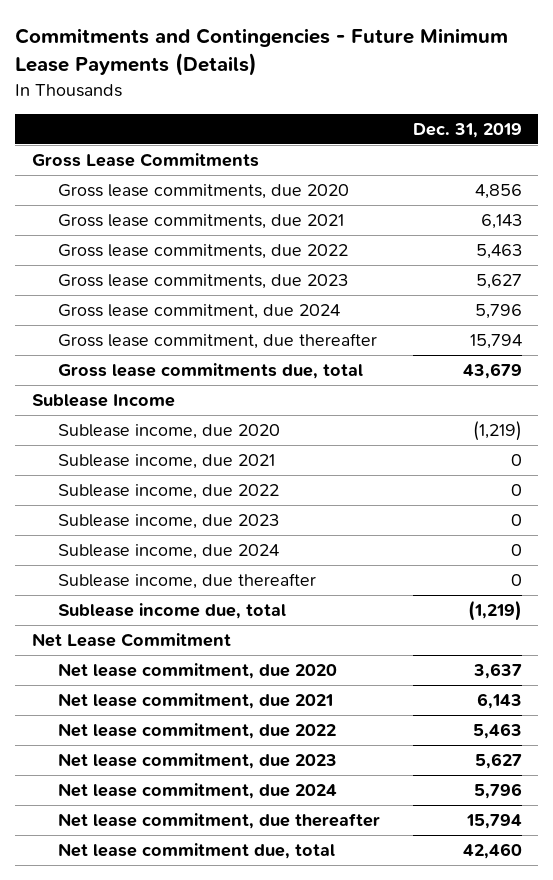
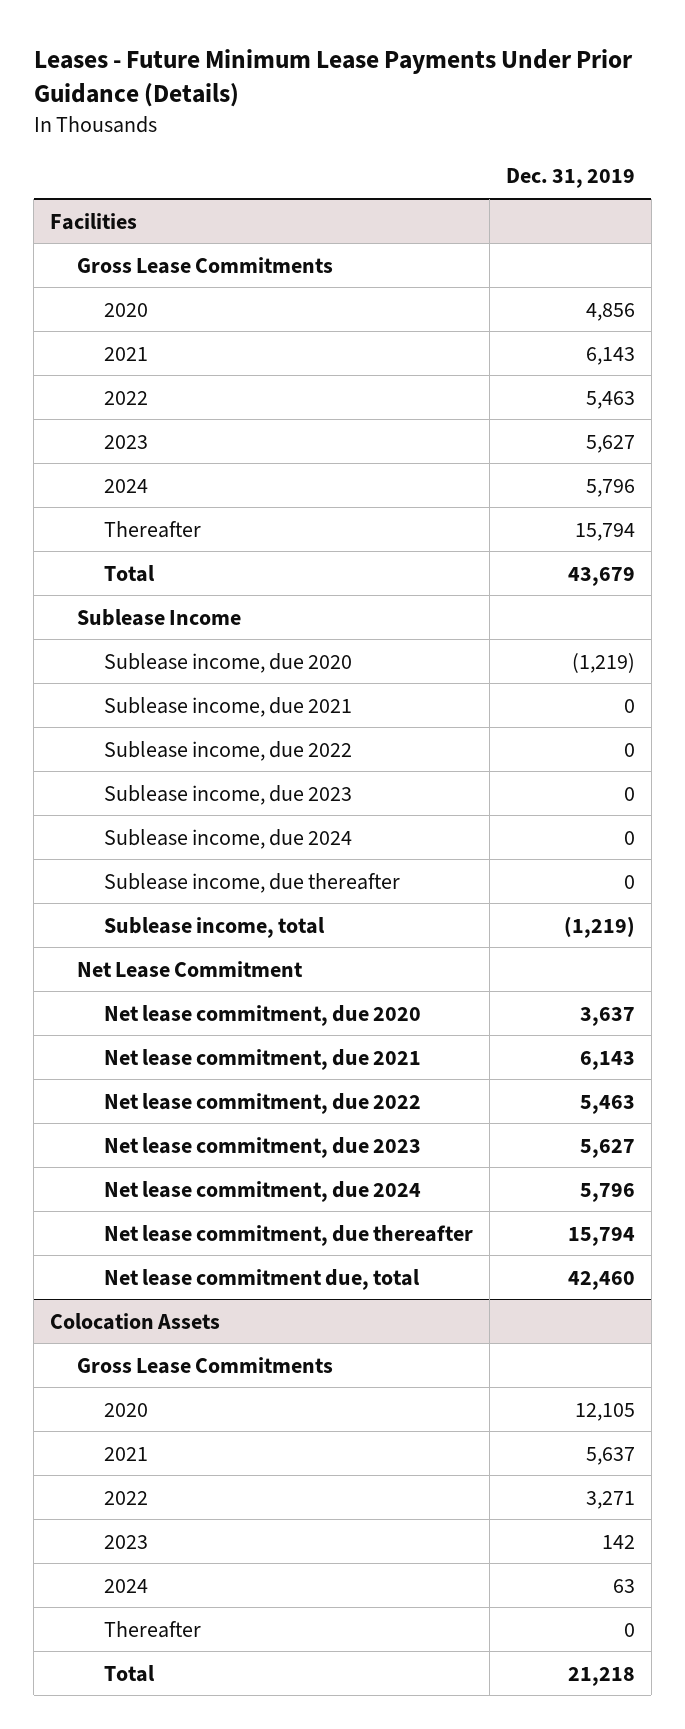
- Commitments and Contingencies - Future Minimum Lease Payments (Details)
+ Leases - Future Minimum Lease Payments Under Prior Guidance (Details)
+ Facilities
- Gross lease commitments, due 2020 | 4,856
- Gross lease commitments, due 2021 | 6,143
- Gross lease commitments, due 2022 | 5,463
- Gross lease commitments, due 2023 | 5,627
- Gross lease commitment, due 2024 | 5,796
- Gross lease commitment, due thereafter | 15,794
- Gross lease commitments due, total | 43,679
+ 2020 | 4,856
+ 2021 | 6,143
+ 2022 | 5,463
+ 2023 | 5,627
+ 2024 | 5,796
+ Thereafter | 15,794
+ Total | 43,679
- Sublease income due, total | (1,219)
+ Sublease income, total | (1,219)
+ Colocation Assets
+ Gross Lease Commitments
+ 2020 | 12,105
+ 2021 | 5,637
+ 2022 | 3,271
+ 2023 | 142
+ 2024 | 63
+ Thereafter | 0
+ Total | 21,218

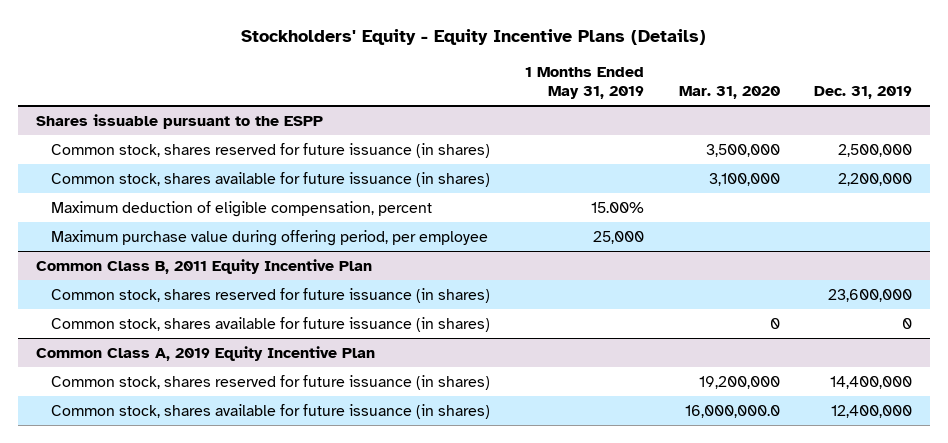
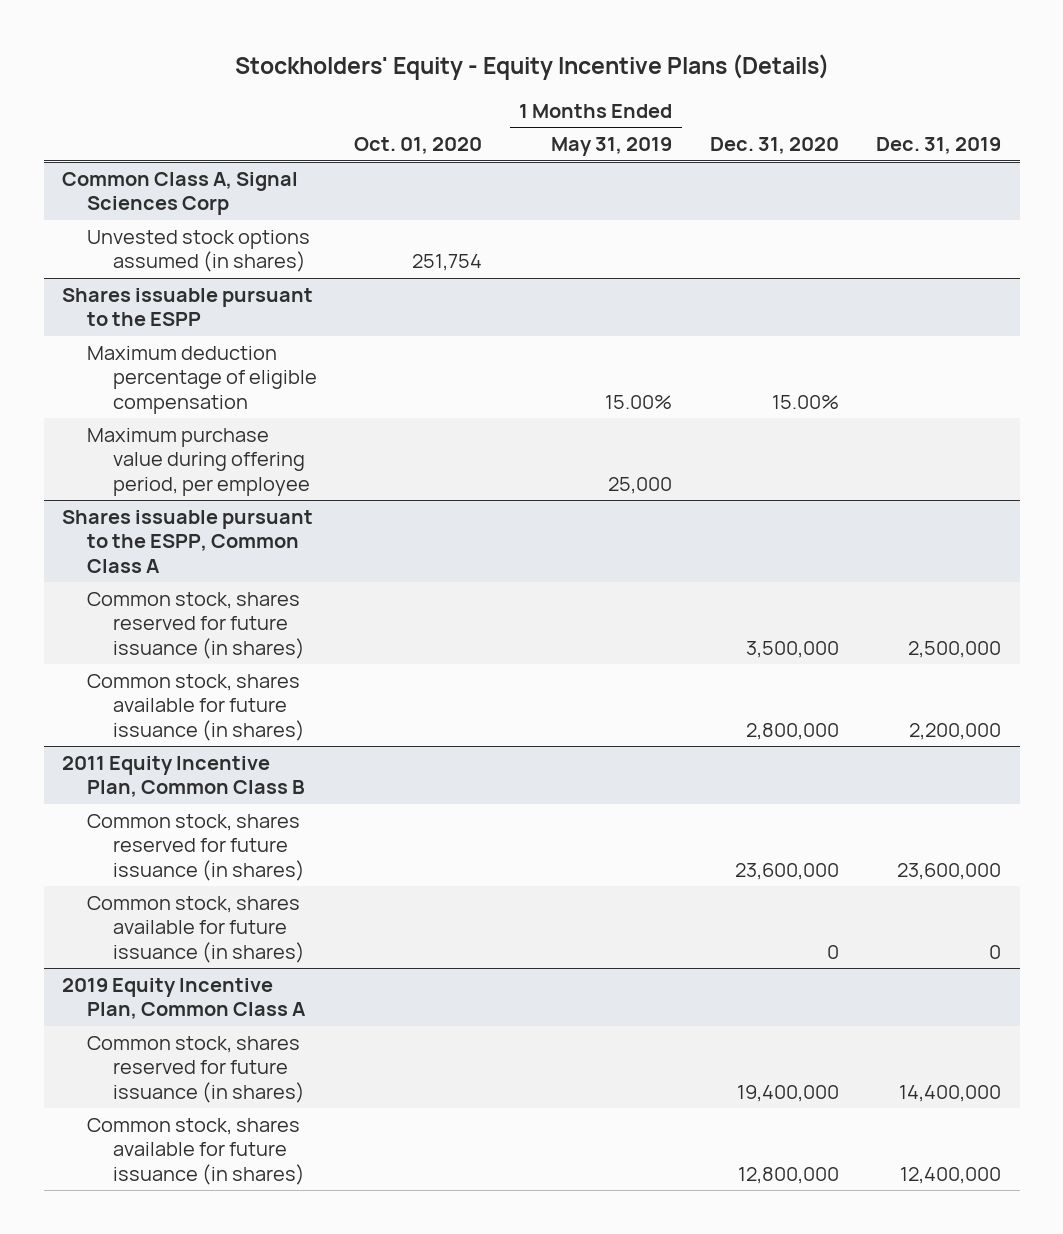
- | 1 Months Ended May 31, 2019 | Mar. 31, 2020 | Dec. 31, 2019
+ | Oct. 01, 2020 | 1 Months Ended May 31, 2019 | Dec. 31, 2020 | Dec. 31, 2019
+ Common Class A, Signal Sciences Corp
+ Unvested stock options assumed (in shares) | 251,754 | | |
@ Shares issuable pursuant to the ESPP
+ Maximum deduction percentage of eligible compensation | | 15.00% | 15.00% |
moved up: Maximum purchase value during offering period, per employee | | 25,000 | |
+ Shares issuable pursuant to the ESPP, Common Class A
@ Shares issuable pursuant to the ESPP
- Maximum deduction of eligible compensation, percent | 15.00% | |
- Common Class B, 2011 Equity Incentive Plan
+ 2011 Equity Incentive Plan, Common Class B
- Common Class A, 2019 Equity Incentive Plan
+ 2019 Equity Incentive Plan, Common Class A

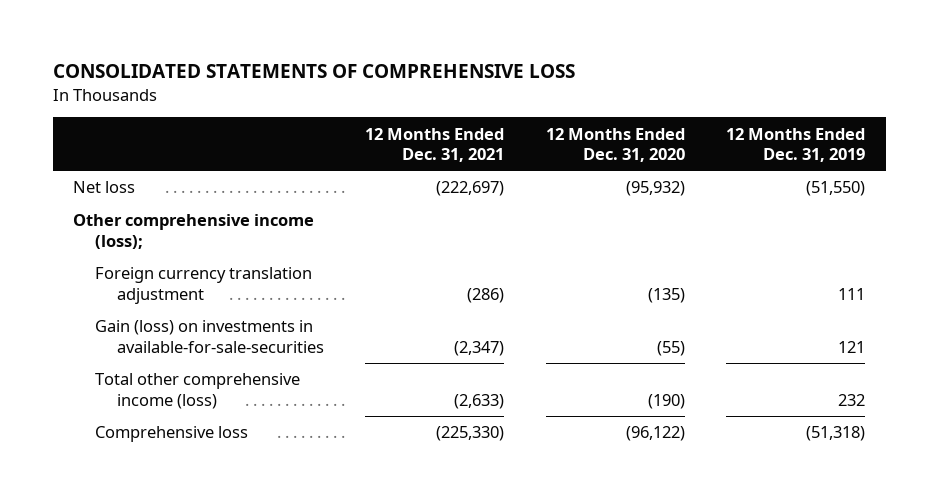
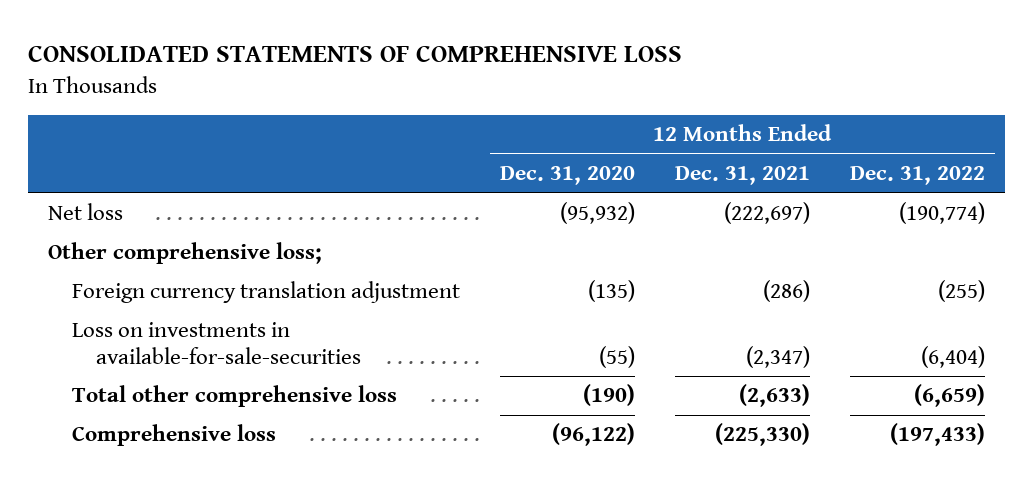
- | 12 Months Ended Dec. 31, 2021 | 12 Months Ended Dec. 31, 2020 | 12 Months Ended Dec. 31, 2019
+ | 12 Months Ended Dec. 31, 2020 | 12 Months Ended Dec. 31, 2021 | 12 Months Ended Dec. 31, 2022
- Other comprehensive income (loss);
+ Other comprehensive loss;
- Gain (loss) on investments in available-for-sale-securities | (2,347) | (55) | 121
- Total other comprehensive income (loss) | (2,633) | (190) | 232
+ Loss on investments in available-for-sale-securities | (55) | (2,347) | (6,404)
+ Total other comprehensive loss | (190) | (2,633) | (6,659)

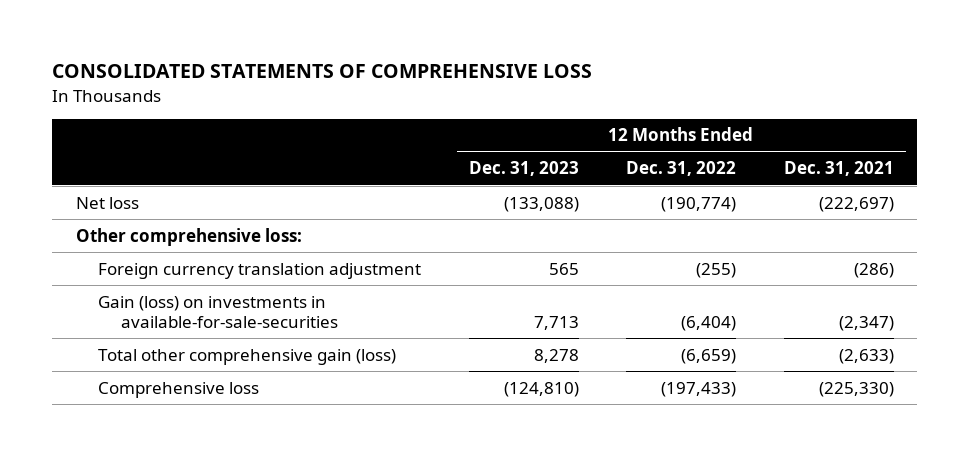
- | 12 Months Ended Dec. 31, 2020 | 12 Months Ended Dec. 31, 2021 | 12 Months Ended Dec. 31, 2022
+ | 12 Months Ended Dec. 31, 2023 | 12 Months Ended Dec. 31, 2022 | 12 Months Ended Dec. 31, 2021
- Other comprehensive loss;
+ Other comprehensive loss:
- Loss on investments in available-for-sale-securities | (55) | (2,347) | (6,404)
- Total other comprehensive loss | (190) | (2,633) | (6,659)
+ Gain (loss) on investments in available-for-sale-securities | 7,713 | (6,404) | (2,347)
+ Total other comprehensive gain (loss) | 8,278 | (6,659) | (2,633)

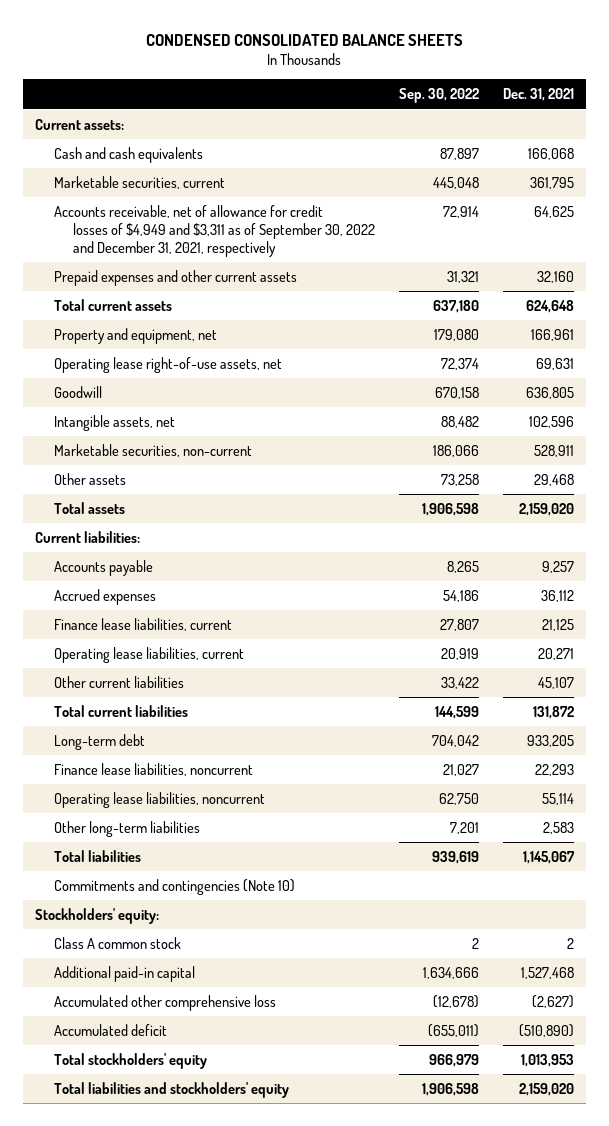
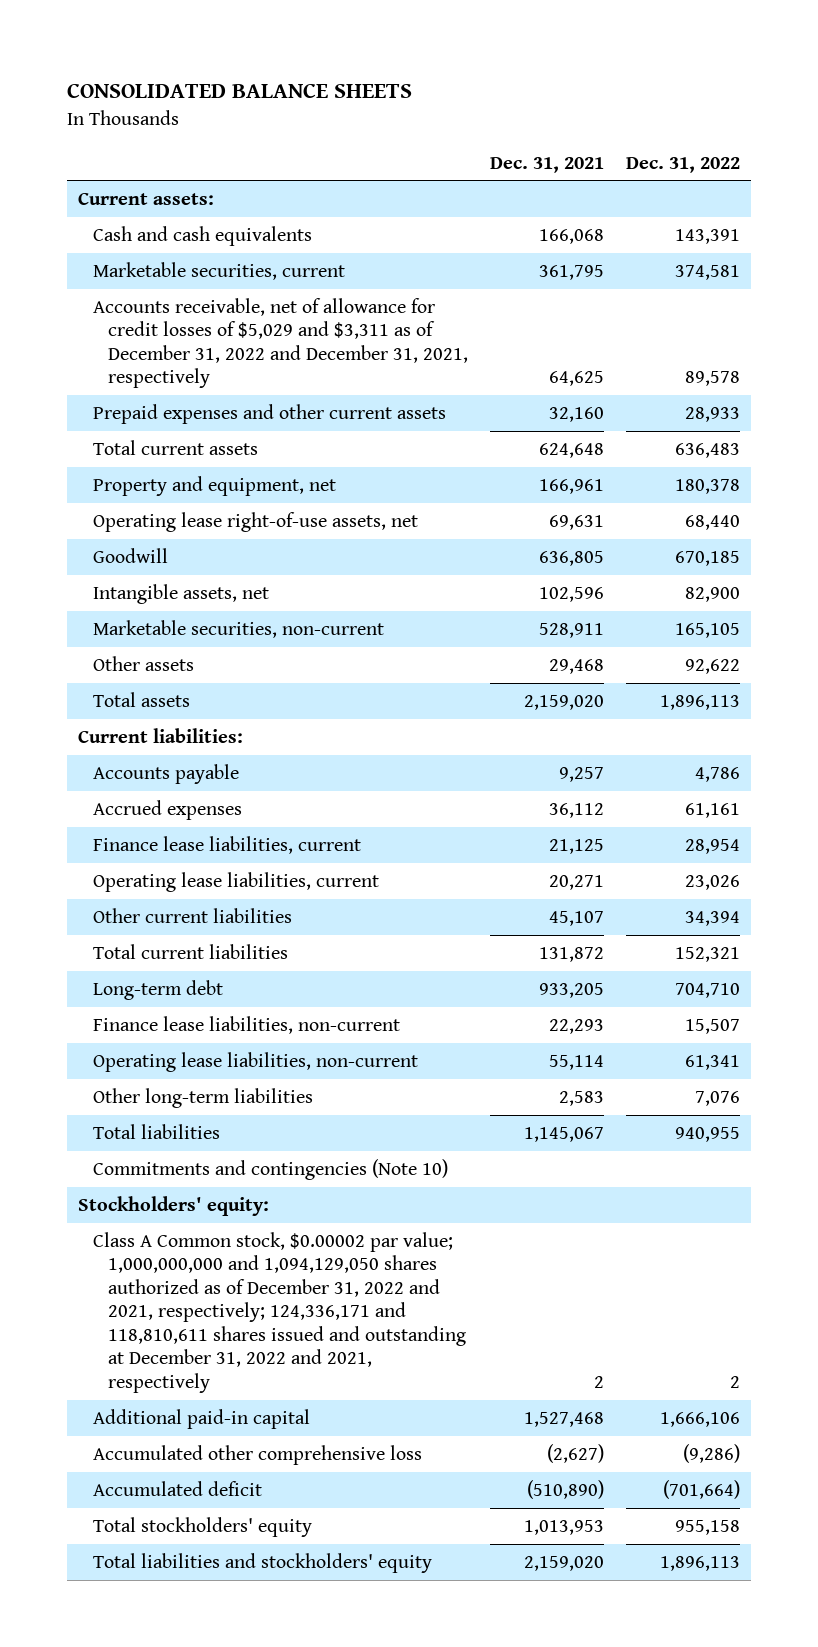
- CONDENSED CONSOLIDATED BALANCE SHEETS
+ CONSOLIDATED BALANCE SHEETS
- | Sep. 30, 2022 | Dec. 31, 2021
+ | Dec. 31, 2021 | Dec. 31, 2022
- Accounts receivable, net of allowance for credit losses of $4,949 and $3,311 as of September 30, 2022 and December 31, 2021, respectively | 72,914 | 64,625
+ Accounts receivable, net of allowance for credit losses of $5,029 and $3,311 as of December 31, 2022 and December 31, 2021, respectively | 64,625 | 89,578
- Finance lease liabilities, noncurrent | 21,027 | 22,293
- Operating lease liabilities, noncurrent | 62,750 | 55,114
+ Finance lease liabilities, non-current | 22,293 | 15,507
+ Operating lease liabilities, non-current | 55,114 | 61,341
- Class A common stock | 2 | 2
+ Class A Common stock, $0.00002 par value; 1,000,000,000 and 1,094,129,050 shares authorized as of December 31, 2022 and 2021, respectively; 124,336,171 and 118,810,611 shares issued and outstanding at December 31, 2022 and 2021, respectively | 2 | 2

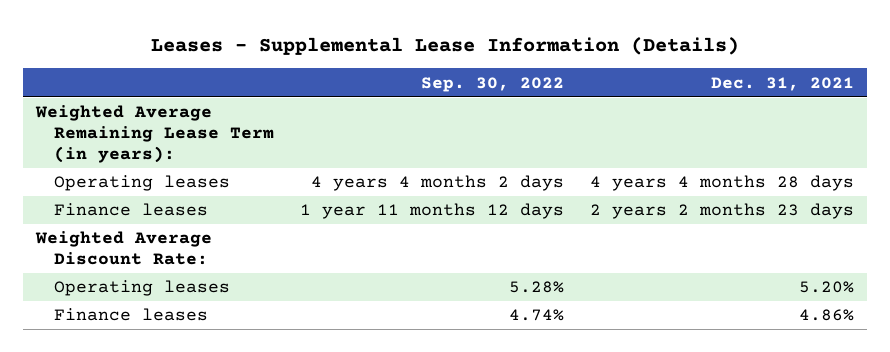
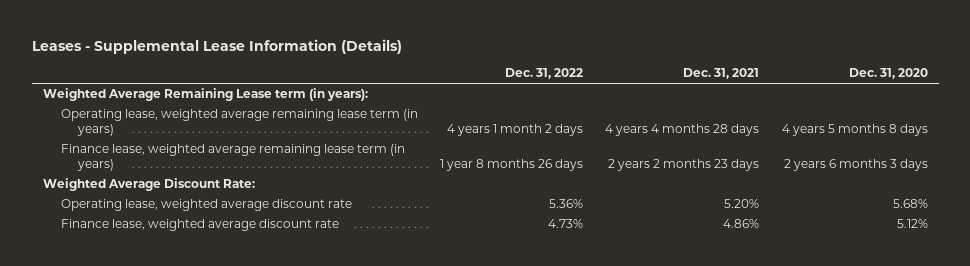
- | Sep. 30, 2022 | Dec. 31, 2021
+ | Dec. 31, 2022 | Dec. 31, 2021 | Dec. 31, 2020
- Weighted Average Remaining Lease Term (in years):
- Operating leases | 4 years 4 months 2 days | 4 years 4 months 28 days
- Finance leases | 1 year 11 months 12 days | 2 years 2 months 23 days
+ Weighted Average Remaining Lease term (in years):
+ Operating lease, weighted average remaining lease term (in years) | 4 years 1 month 2 days | 4 years 4 months 28 days | 4 years 5 months 8 days
+ Finance lease, weighted average remaining lease term (in years) | 1 year 8 months 26 days | 2 years 2 months 23 days | 2 years 6 months 3 days
- Operating leases | 5.28% | 5.20%
- Finance leases | 4.74% | 4.86%
+ Operating lease, weighted average discount rate | 5.36% | 5.20% | 5.68%
+ Finance lease, weighted average discount rate | 4.73% | 4.86% | 5.12%

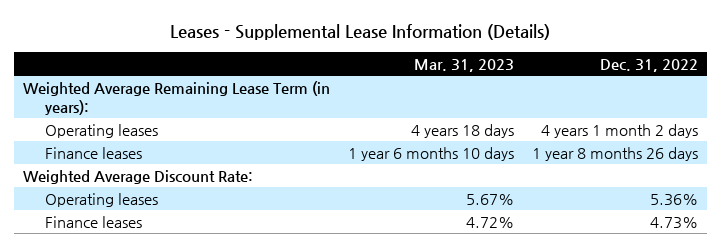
- | Dec. 31, 2022 | Dec. 31, 2021 | Dec. 31, 2020
+ | Mar. 31, 2023 | Dec. 31, 2022
- Weighted Average Remaining Lease term (in years):
- Operating lease, weighted average remaining lease term (in years) | 4 years 1 month 2 days | 4 years 4 months 28 days | 4 years 5 months 8 days
- Finance lease, weighted average remaining lease term (in years) | 1 year 8 months 26 days | 2 years 2 months 23 days | 2 years 6 months 3 days
+ Weighted Average Remaining Lease Term (in years):
+ Operating leases | 4 years 18 days | 4 years 1 month 2 days
+ Finance leases | 1 year 6 months 10 days | 1 year 8 months 26 days
- Operating lease, weighted average discount rate | 5.36% | 5.20% | 5.68%
- Finance lease, weighted average discount rate | 4.73% | 4.86% | 5.12%
+ Operating leases | 5.67% | 5.36%
+ Finance leases | 4.72% | 4.73%

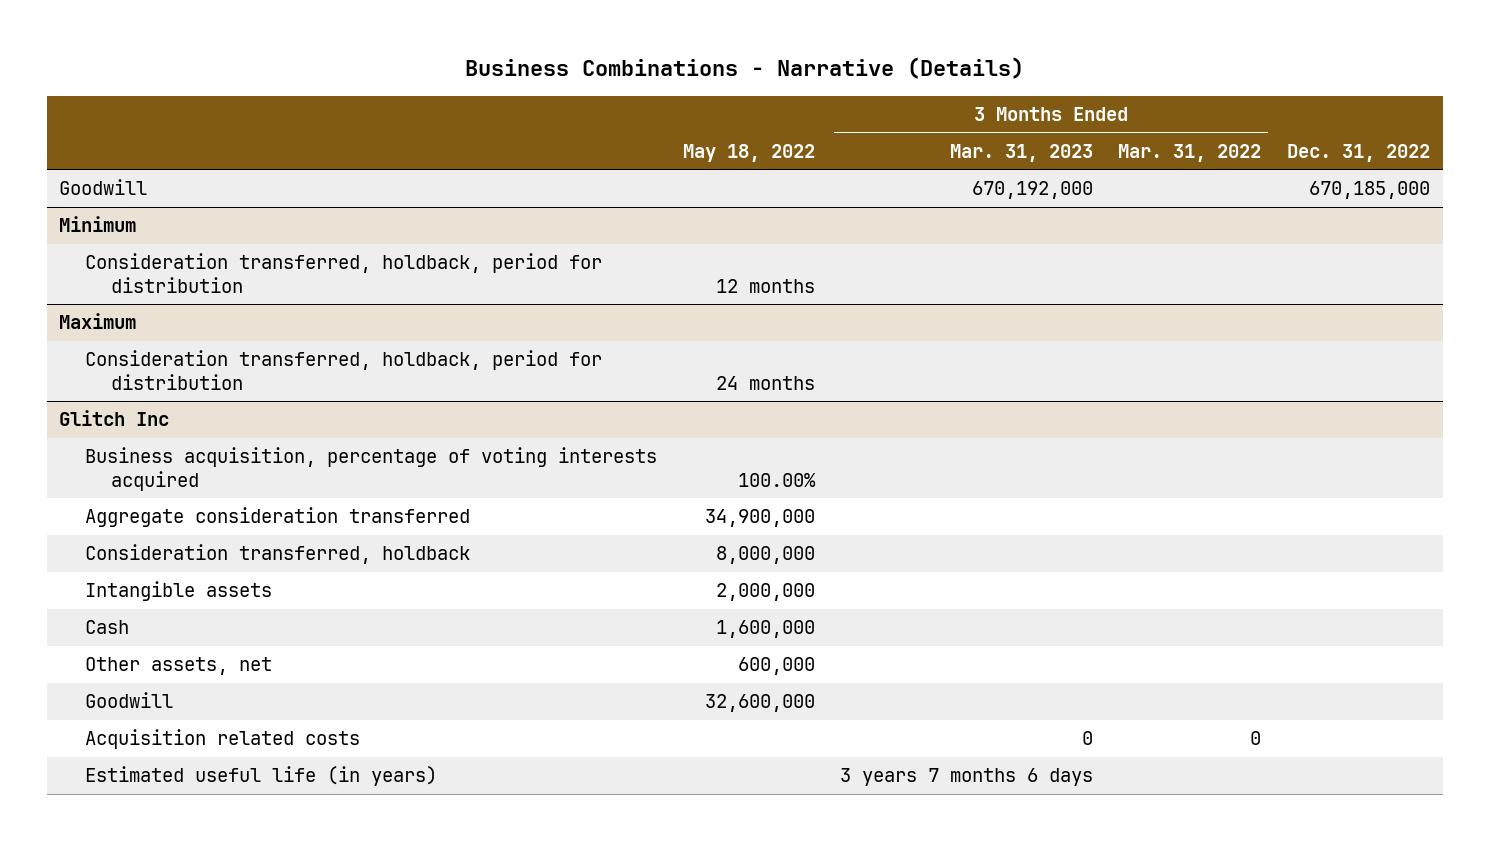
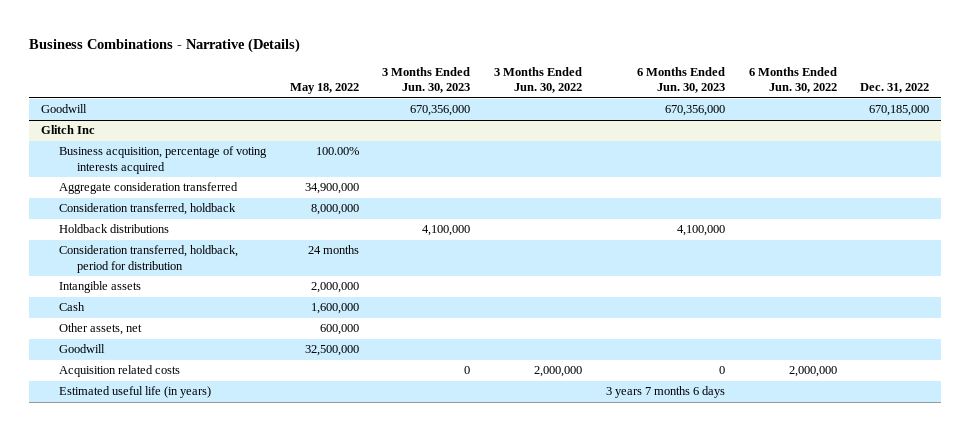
- | May 18, 2022 | 3 Months Ended Mar. 31, 2023 | 3 Months Ended Mar. 31, 2022 | Dec. 31, 2022
+ | May 18, 2022 | 3 Months Ended Jun. 30, 2023 | 3 Months Ended Jun. 30, 2022 | 6 Months Ended Jun. 30, 2023 | 6 Months Ended Jun. 30, 2022 | Dec. 31, 2022
- Minimum
- Consideration transferred, holdback, period for distribution | 12 months | | |
- Maximum
- Consideration transferred, holdback, period for distribution | 24 months | | |
@ Glitch Inc
+ Holdback distributions | | 4,100,000 | | 4,100,000 | |
+ Consideration transferred, holdback, period for distribution | 24 months | | | | |
- Goodwill | 32,600,000 | | |
+ Goodwill | 32,500,000 | | | | |

